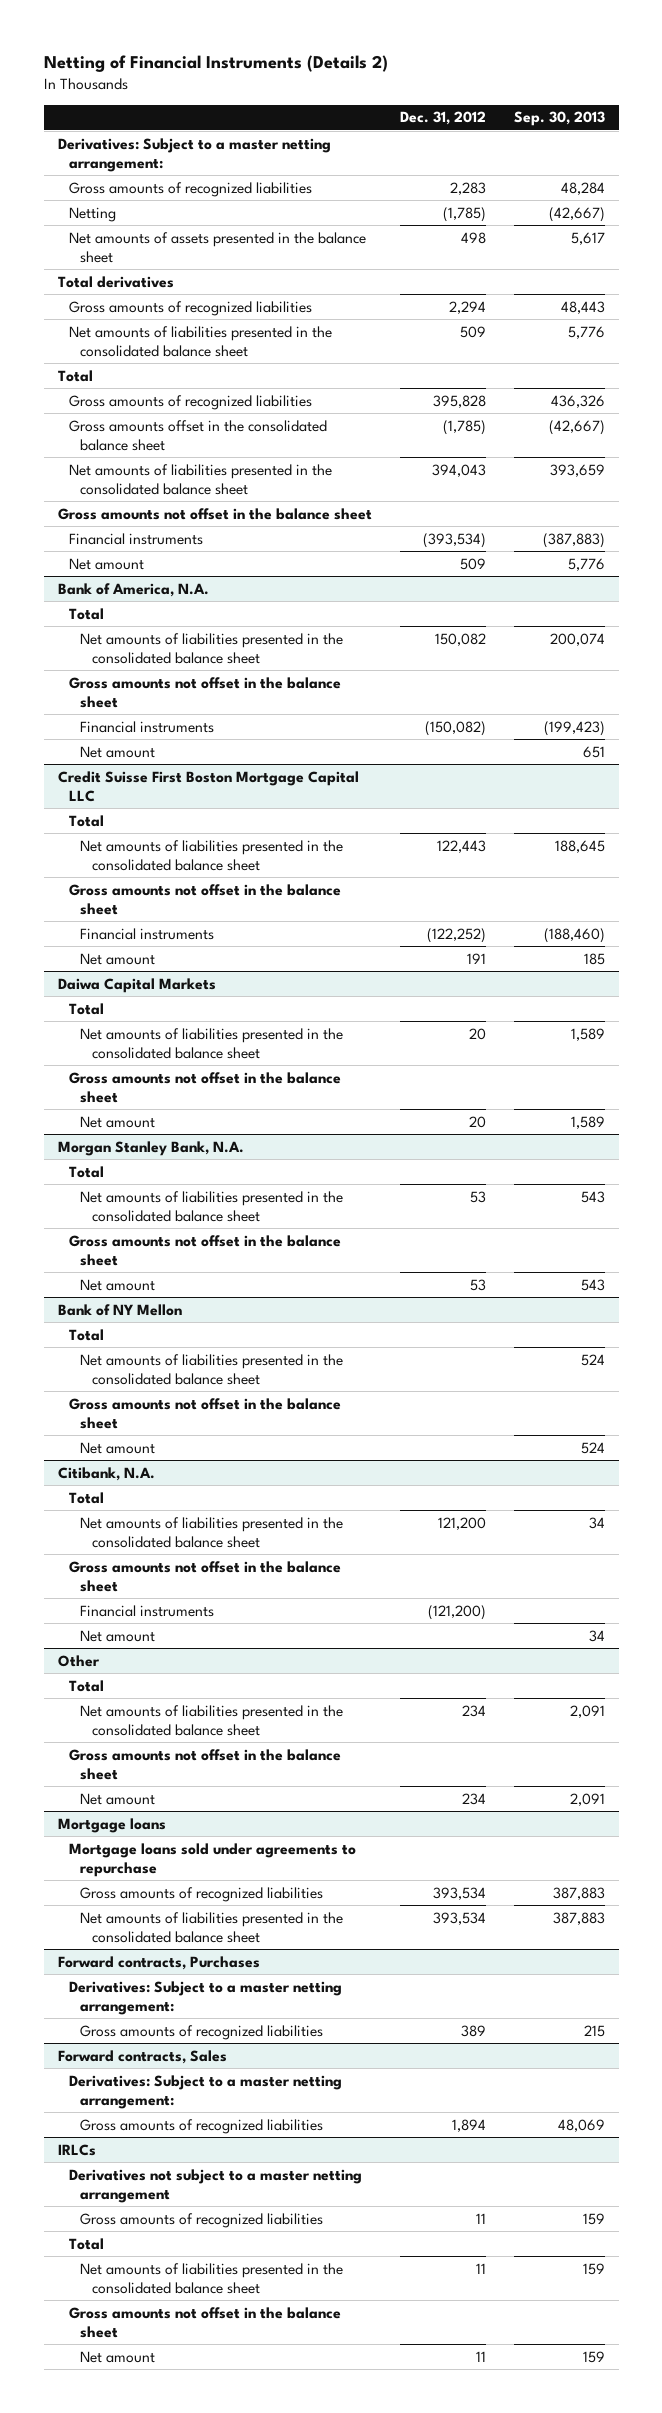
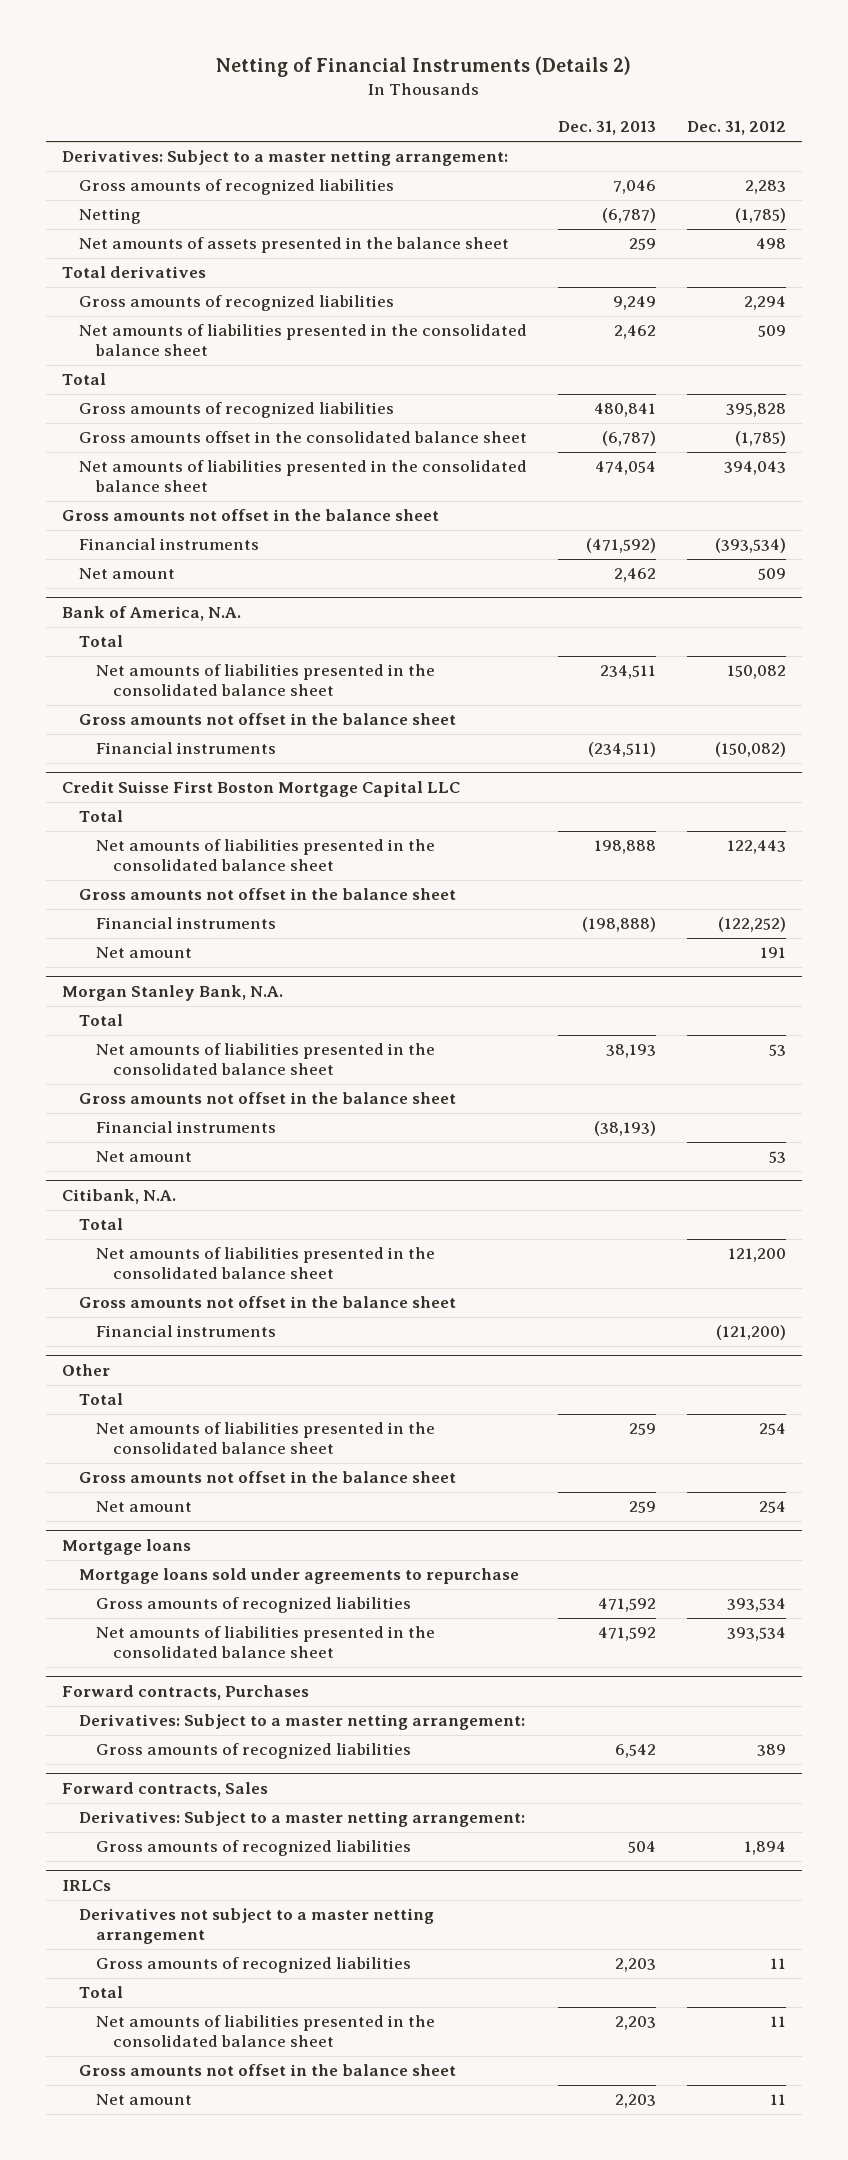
- | Dec. 31, 2012 | Sep. 30, 2013
+ | Dec. 31, 2013 | Dec. 31, 2012
@ Bank of America, N.A.
- Net amount | | 651
- Daiwa Capital Markets
- Total
- Net amounts of liabilities presented in the consolidated balance sheet | 20 | 1,589
- Gross amounts not offset in the balance sheet
- Net amount | 20 | 1,589
@ Morgan Stanley Bank, N.A.
+ Financial instruments | (38,193) |
- Bank of NY Mellon
- Total
- Net amounts of liabilities presented in the consolidated balance sheet | | 524
- Gross amounts not offset in the balance sheet
- Net amount | | 524
@ Citibank, N.A.
- Net amount | | 34
@ Other
- Net amounts of liabilities presented in the consolidated balance sheet | 234 | 2,091
+ Net amounts of liabilities presented in the consolidated balance sheet | 259 | 254
- Net amount | 234 | 2,091
+ Net amount | 259 | 254

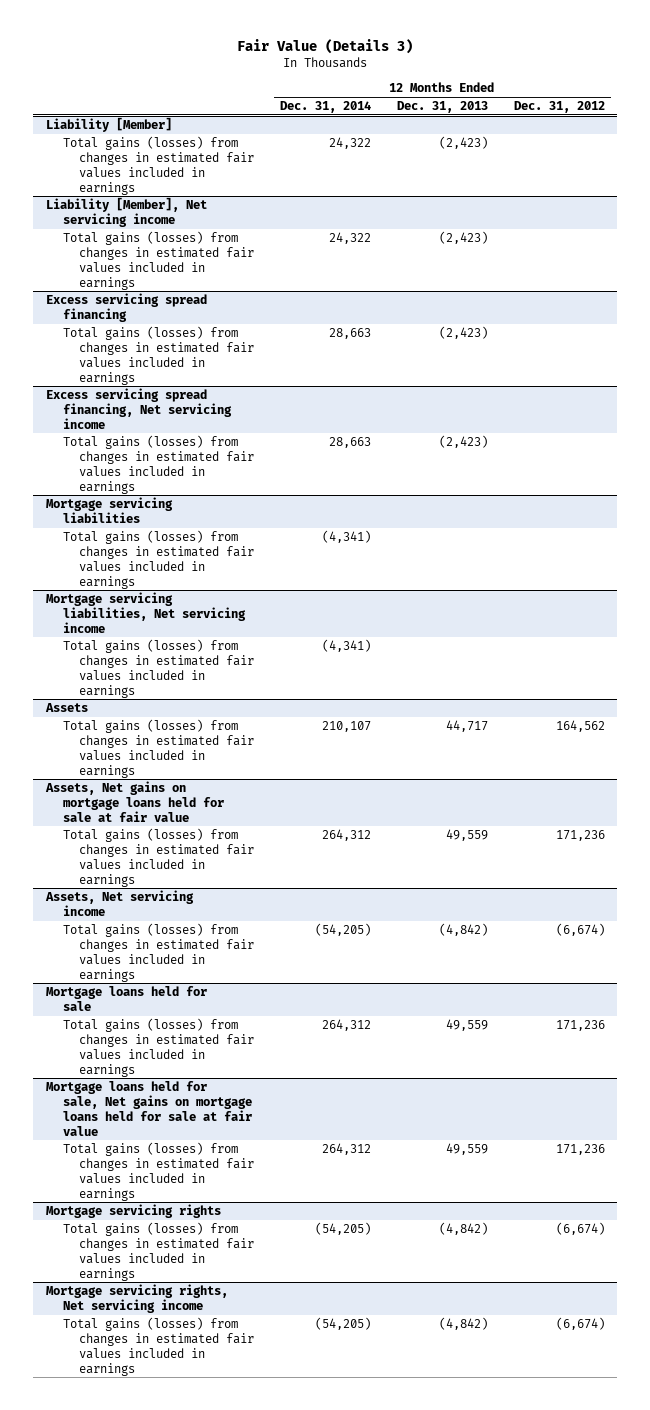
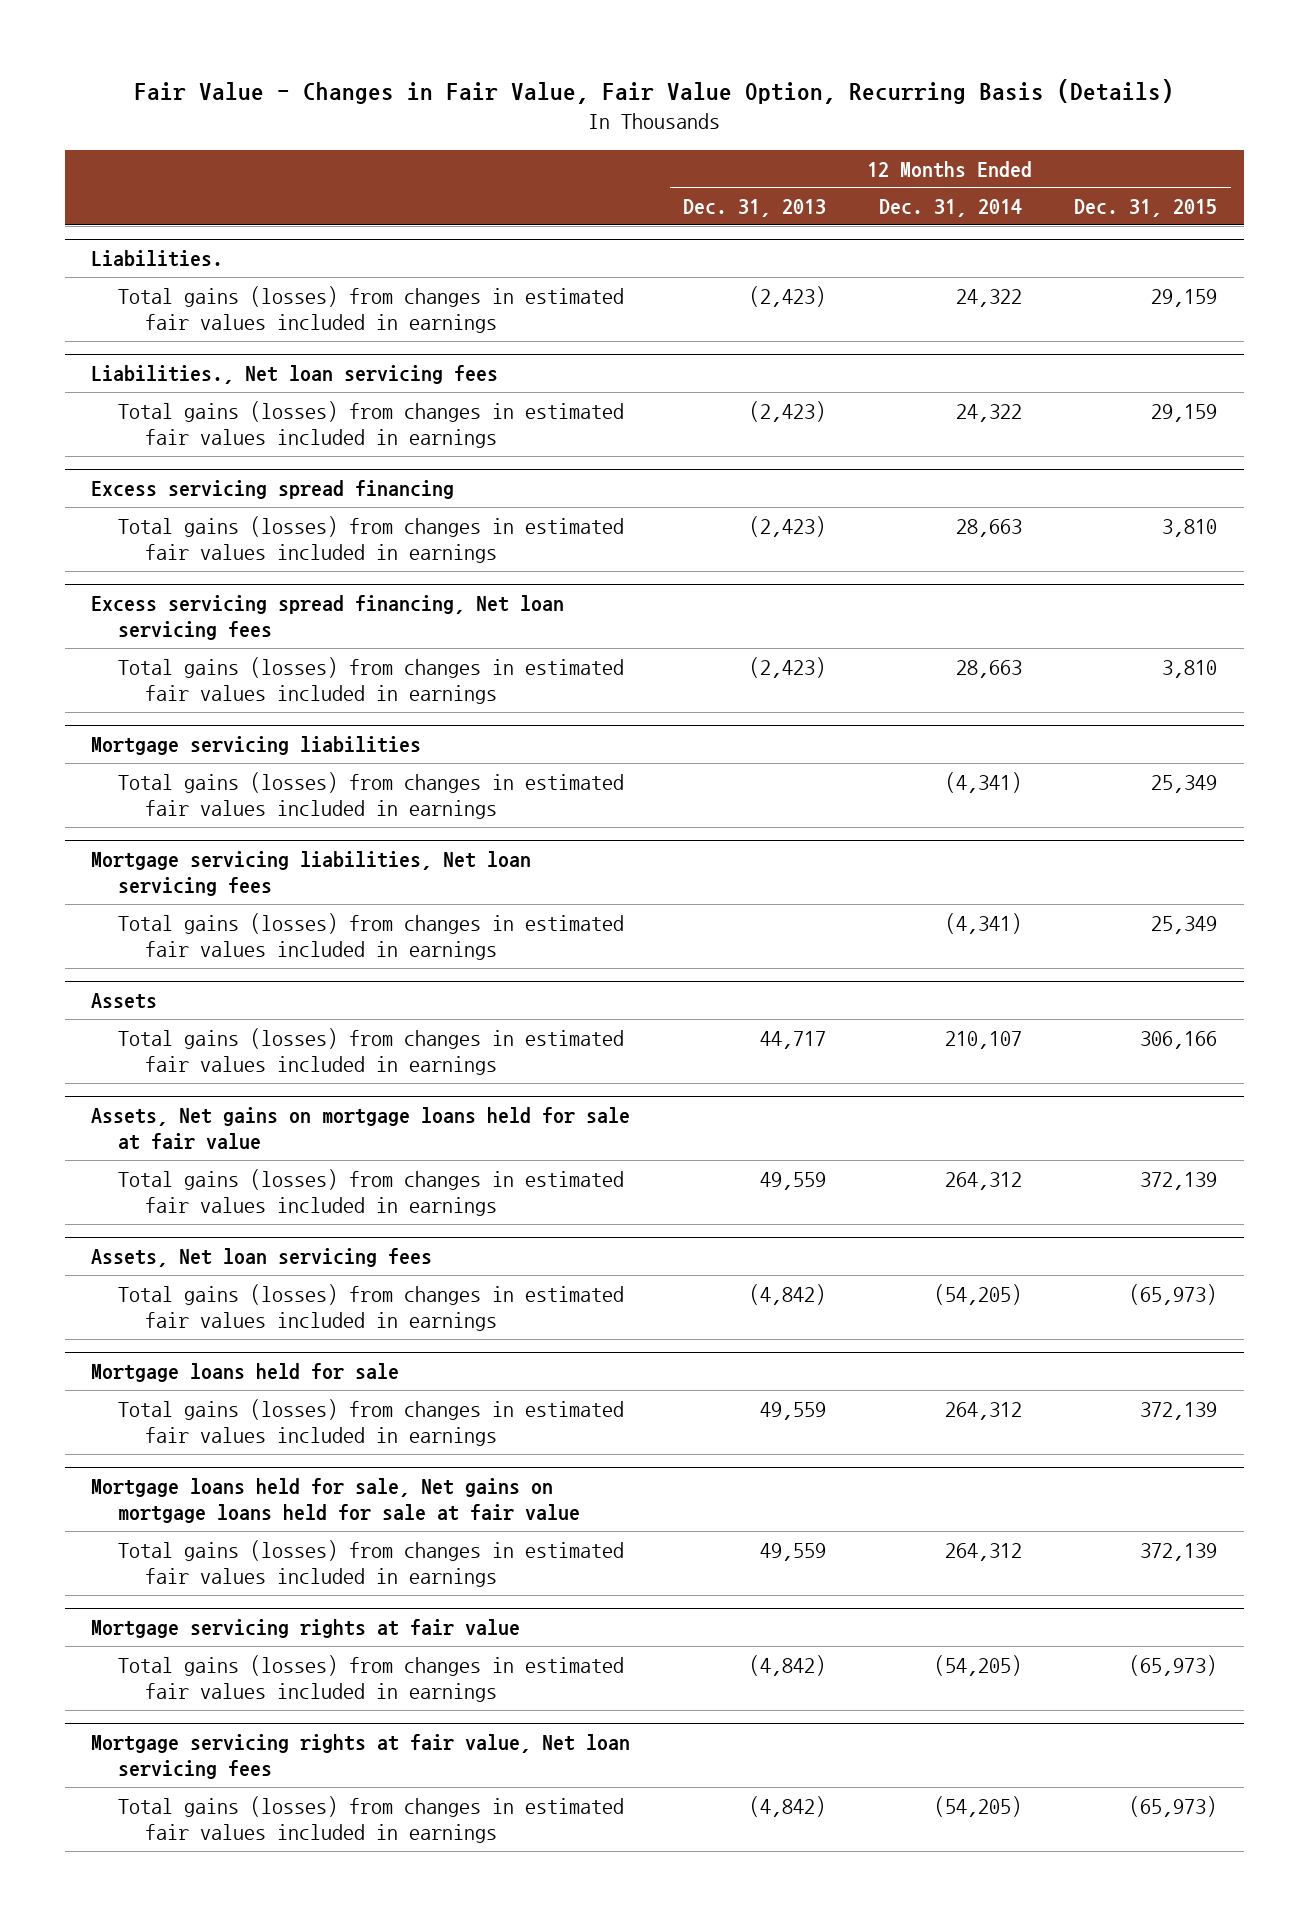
- Fair Value (Details 3)
+ Fair Value - Changes in Fair Value, Fair Value Option, Recurring Basis (Details)
- | 12 Months Ended Dec. 31, 2014 | 12 Months Ended Dec. 31, 2013 | 12 Months Ended Dec. 31, 2012
+ | 12 Months Ended Dec. 31, 2013 | 12 Months Ended Dec. 31, 2014 | 12 Months Ended Dec. 31, 2015
- Liability [Member]
+ Liabilities.
- Liability [Member], Net servicing income
+ Liabilities., Net loan servicing fees
- Excess servicing spread financing, Net servicing income
+ Excess servicing spread financing, Net loan servicing fees
- Mortgage servicing liabilities, Net servicing income
+ Mortgage servicing liabilities, Net loan servicing fees
- Assets, Net servicing income
+ Assets, Net loan servicing fees
- Mortgage servicing rights
+ Mortgage servicing rights at fair value
- Mortgage servicing rights, Net servicing income
+ Mortgage servicing rights at fair value, Net loan servicing fees

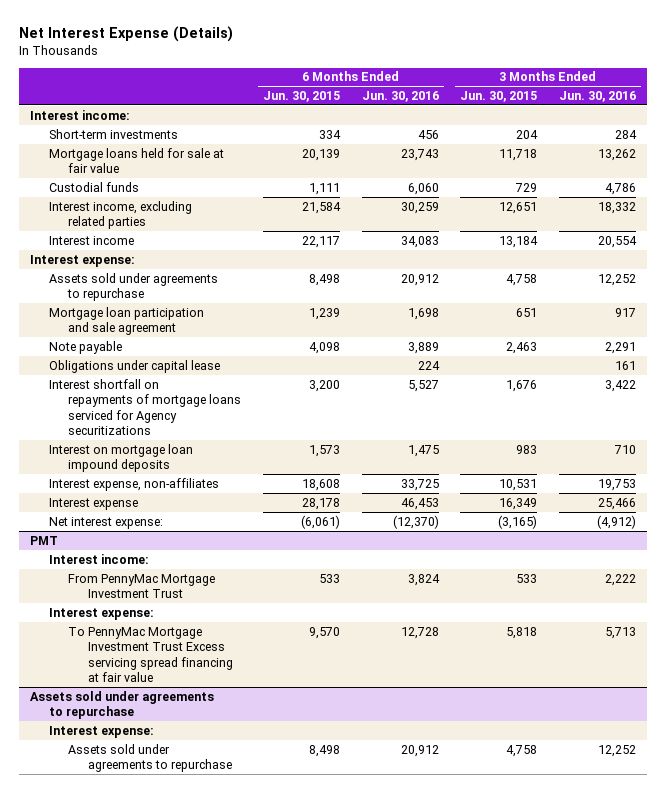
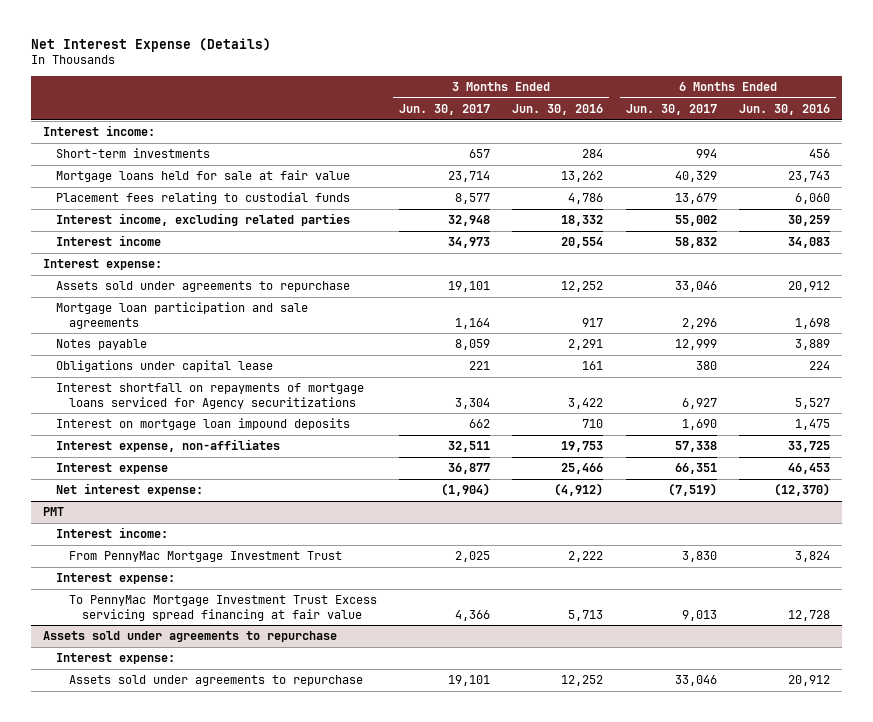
- | 6 Months Ended Jun. 30, 2015 | 6 Months Ended Jun. 30, 2016 | 3 Months Ended Jun. 30, 2015 | 3 Months Ended Jun. 30, 2016
+ | 3 Months Ended Jun. 30, 2017 | 3 Months Ended Jun. 30, 2016 | 6 Months Ended Jun. 30, 2017 | 6 Months Ended Jun. 30, 2016
- Custodial funds | 1,111 | 6,060 | 729 | 4,786
+ Placement fees relating to custodial funds | 8,577 | 4,786 | 13,679 | 6,060
- Mortgage loan participation and sale agreement | 1,239 | 1,698 | 651 | 917
- Note payable | 4,098 | 3,889 | 2,463 | 2,291
+ Mortgage loan participation and sale agreements | 1,164 | 917 | 2,296 | 1,698
+ Notes payable | 8,059 | 2,291 | 12,999 | 3,889

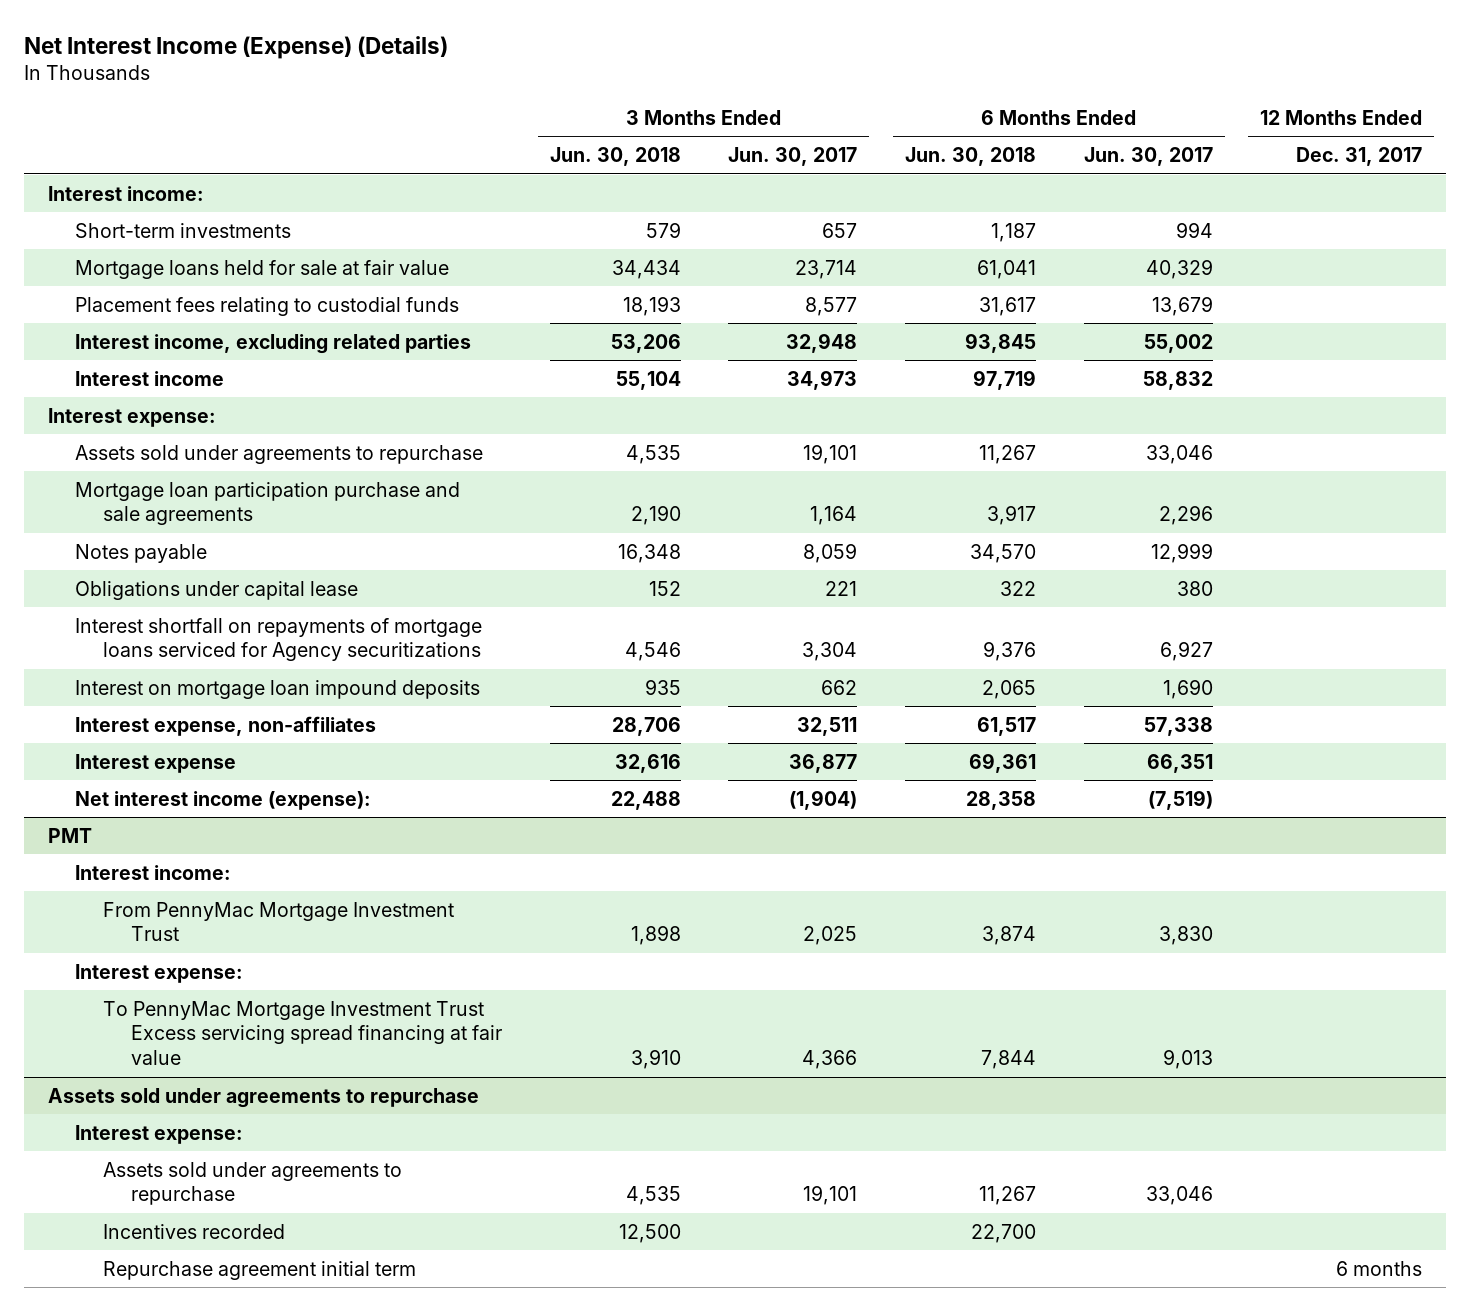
- Net Interest Expense (Details)
+ Net Interest Income (Expense) (Details)
- | 3 Months Ended Jun. 30, 2017 | 3 Months Ended Jun. 30, 2016 | 6 Months Ended Jun. 30, 2017 | 6 Months Ended Jun. 30, 2016
+ | 3 Months Ended Jun. 30, 2018 | 3 Months Ended Jun. 30, 2017 | 6 Months Ended Jun. 30, 2018 | 6 Months Ended Jun. 30, 2017 | 12 Months Ended Dec. 31, 2017
- Mortgage loan participation and sale agreements | 1,164 | 917 | 2,296 | 1,698
+ Mortgage loan participation purchase and sale agreements | 2,190 | 1,164 | 3,917 | 2,296 |
- Net interest expense: | (1,904) | (4,912) | (7,519) | (12,370)
+ Net interest income (expense): | 22,488 | (1,904) | 28,358 | (7,519) |
@ Assets sold under agreements to repurchase
+ Incentives recorded | 12,500 | | 22,700 | |
+ Repurchase agreement initial term | | | | | 6 months

